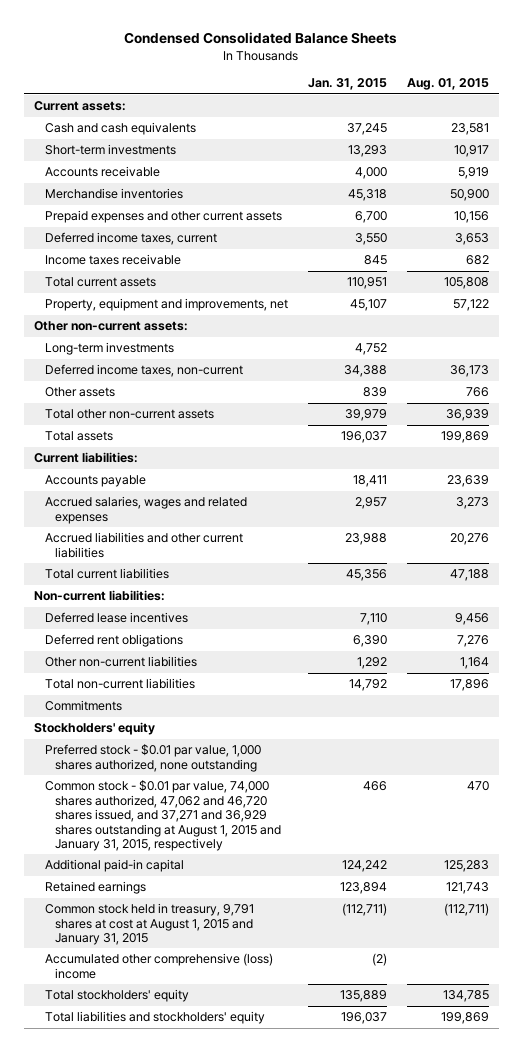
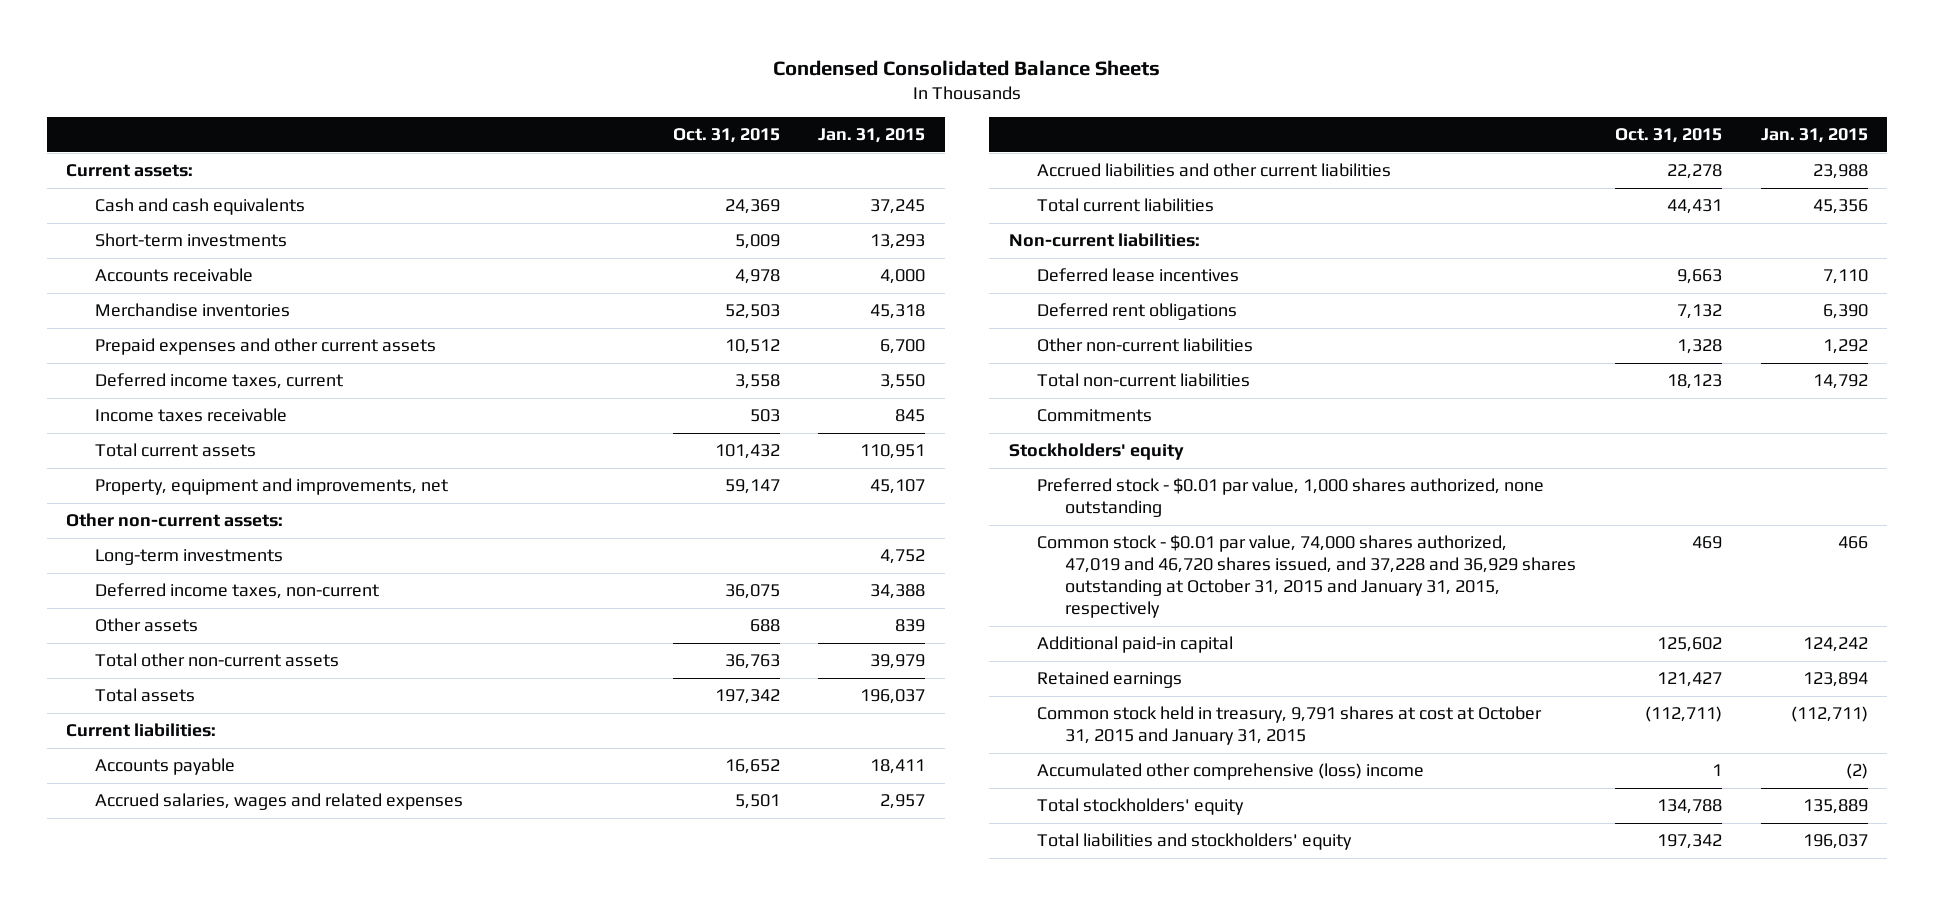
- | Jan. 31, 2015 | Aug. 01, 2015
+ | Oct. 31, 2015 | Jan. 31, 2015
- Common stock - $0.01 par value, 74,000 shares authorized, 47,062 and 46,720 shares issued, and 37,271 and 36,929 shares outstanding at August 1, 2015 and January 31, 2015, respectively | 466 | 470
+ Common stock - $0.01 par value, 74,000 shares authorized, 47,019 and 46,720 shares issued, and 37,228 and 36,929 shares outstanding at October 31, 2015 and January 31, 2015, respectively | 469 | 466
- Common stock held in treasury, 9,791 shares at cost at August 1, 2015 and January 31, 2015 | (112,711) | (112,711)
+ Common stock held in treasury, 9,791 shares at cost at October 31, 2015 and January 31, 2015 | (112,711) | (112,711)

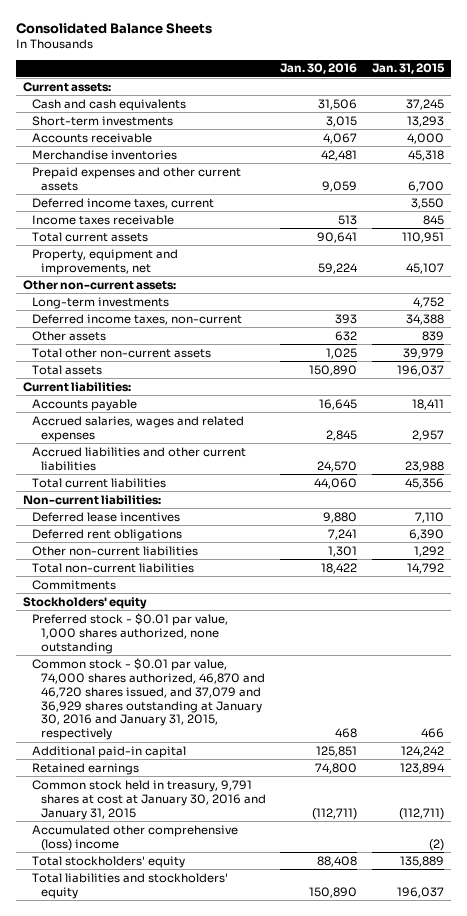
- Condensed Consolidated Balance Sheets
+ Consolidated Balance Sheets
- | Oct. 31, 2015 | Jan. 31, 2015
+ | Jan. 30, 2016 | Jan. 31, 2015
- Common stock - $0.01 par value, 74,000 shares authorized, 47,019 and 46,720 shares issued, and 37,228 and 36,929 shares outstanding at October 31, 2015 and January 31, 2015, respectively | 469 | 466
+ Common stock - $0.01 par value, 74,000 shares authorized, 46,870 and 46,720 shares issued, and 37,079 and 36,929 shares outstanding at January 30, 2016 and January 31, 2015, respectively | 468 | 466
- Common stock held in treasury, 9,791 shares at cost at October 31, 2015 and January 31, 2015 | (112,711) | (112,711)
+ Common stock held in treasury, 9,791 shares at cost at January 30, 2016 and January 31, 2015 | (112,711) | (112,711)

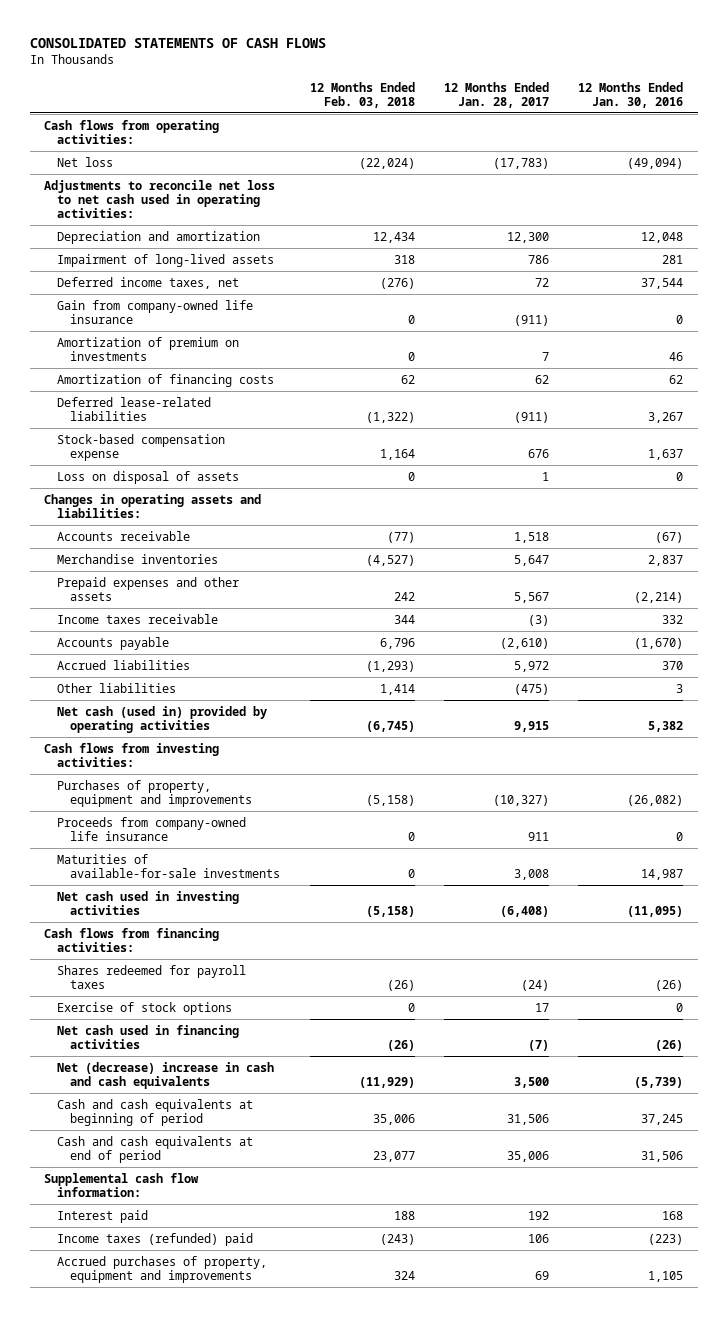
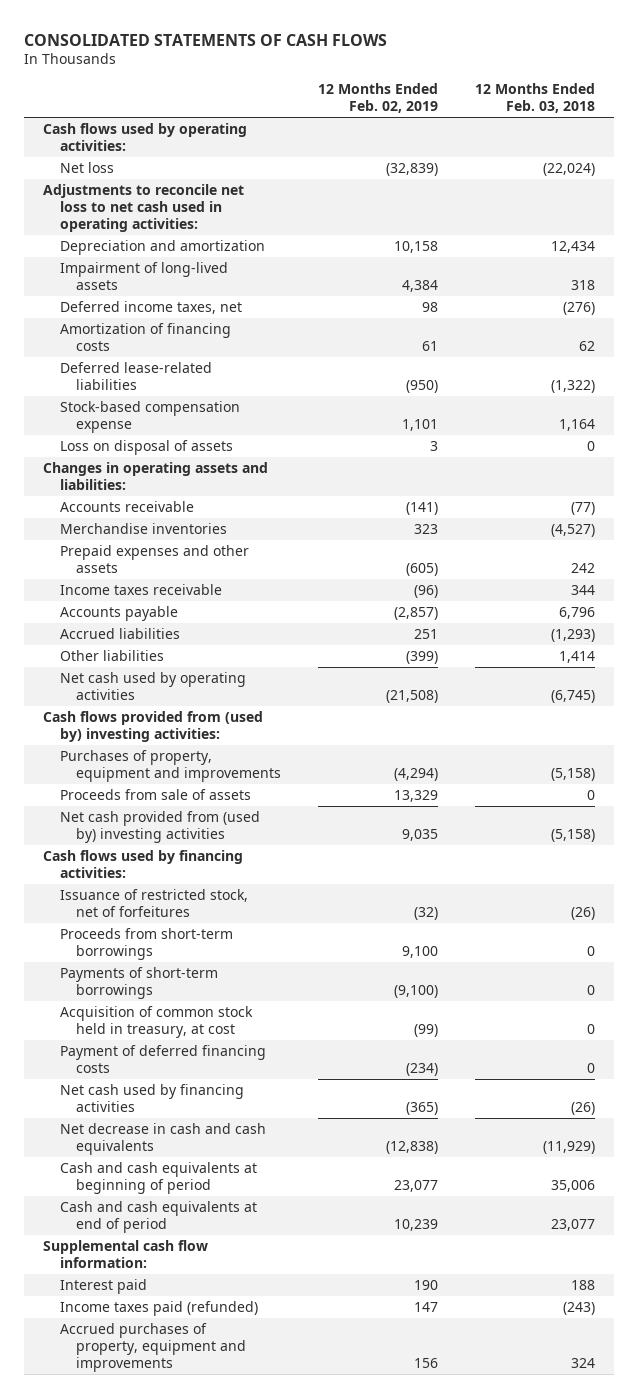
- | 12 Months Ended Feb. 03, 2018 | 12 Months Ended Jan. 28, 2017 | 12 Months Ended Jan. 30, 2016
+ | 12 Months Ended Feb. 02, 2019 | 12 Months Ended Feb. 03, 2018
- Cash flows from operating activities:
+ Cash flows used by operating activities:
- Gain from company-owned life insurance | 0 | (911) | 0
- Amortization of premium on investments | 0 | 7 | 46
- Net cash (used in) provided by operating activities | (6,745) | 9,915 | 5,382
- Cash flows from investing activities:
+ Net cash used by operating activities | (21,508) | (6,745)
+ Cash flows provided from (used by) investing activities:
- Proceeds from company-owned life insurance | 0 | 911 | 0
- Maturities of available-for-sale investments | 0 | 3,008 | 14,987
- Net cash used in investing activities | (5,158) | (6,408) | (11,095)
- Cash flows from financing activities:
- Shares redeemed for payroll taxes | (26) | (24) | (26)
- Exercise of stock options | 0 | 17 | 0
- Net cash used in financing activities | (26) | (7) | (26)
- Net (decrease) increase in cash and cash equivalents | (11,929) | 3,500 | (5,739)
+ Proceeds from sale of assets | 13,329 | 0
+ Net cash provided from (used by) investing activities | 9,035 | (5,158)
+ Cash flows used by financing activities:
+ Issuance of restricted stock, net of forfeitures | (32) | (26)
+ Proceeds from short-term borrowings | 9,100 | 0
+ Payments of short-term borrowings | (9,100) | 0
+ Acquisition of common stock held in treasury, at cost | (99) | 0
+ Payment of deferred financing costs | (234) | 0
+ Net cash used by financing activities | (365) | (26)
+ Net decrease in cash and cash equivalents | (12,838) | (11,929)
- Income taxes (refunded) paid | (243) | 106 | (223)
+ Income taxes paid (refunded) | 147 | (243)

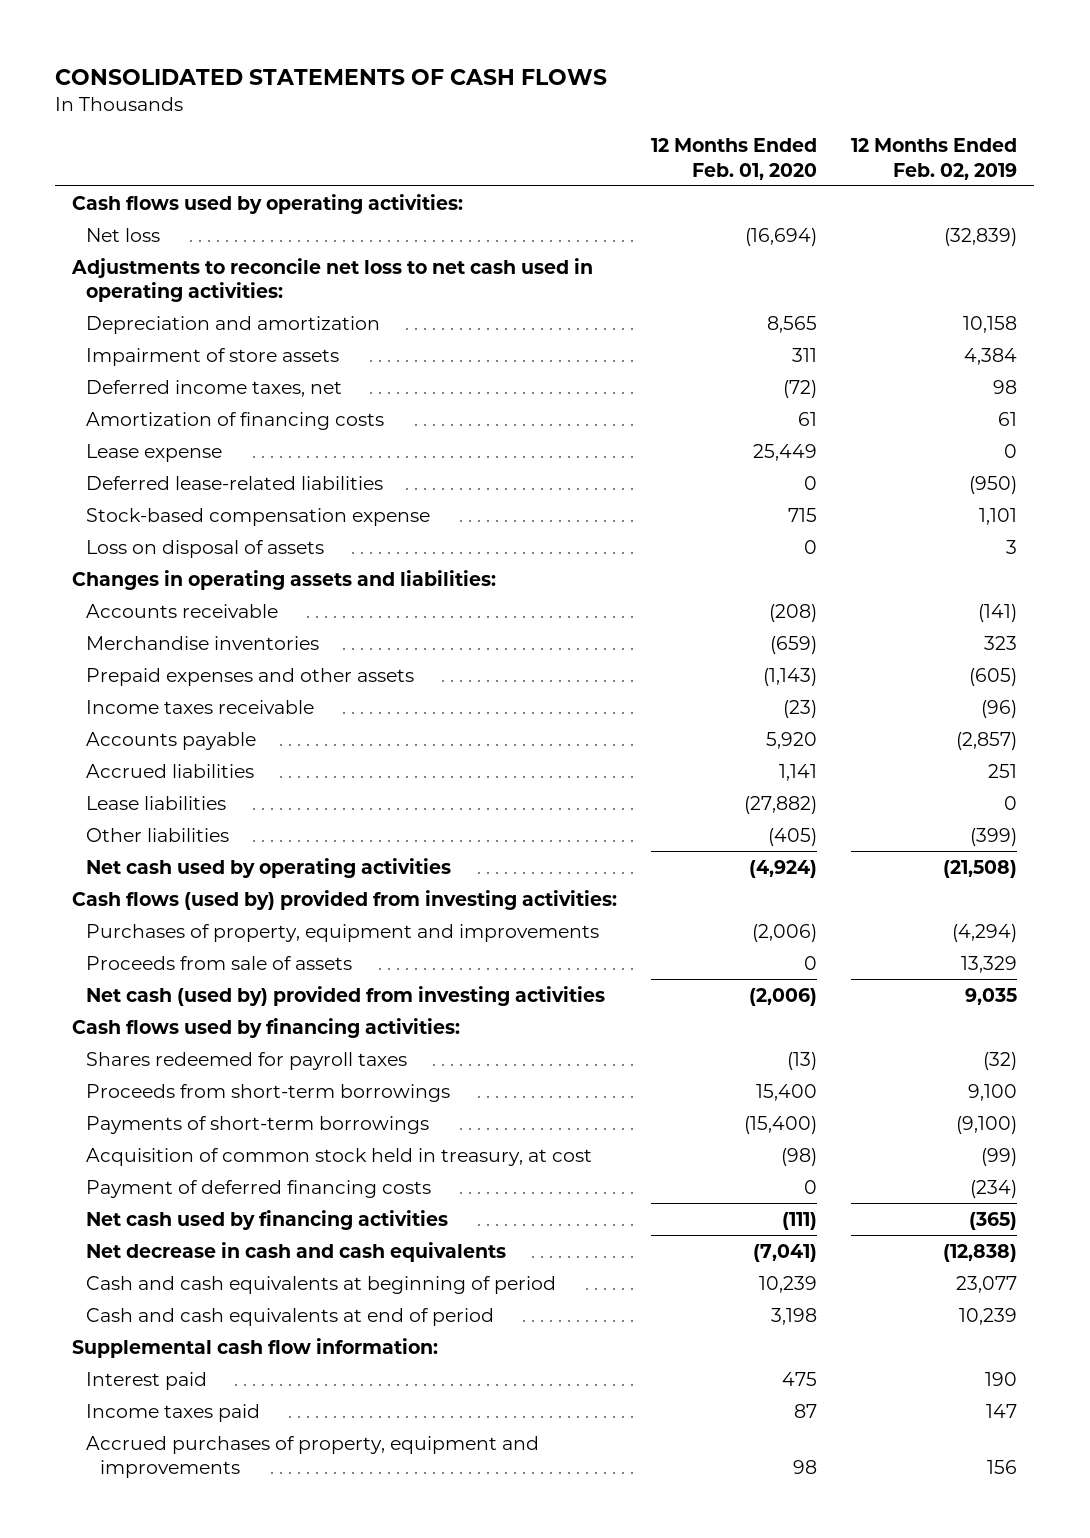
- | 12 Months Ended Feb. 02, 2019 | 12 Months Ended Feb. 03, 2018
+ | 12 Months Ended Feb. 01, 2020 | 12 Months Ended Feb. 02, 2019
- Impairment of long-lived assets | 4,384 | 318
+ Impairment of store assets | 311 | 4,384
+ Lease expense | 25,449 | 0
+ Lease liabilities | (27,882) | 0
- Cash flows provided from (used by) investing activities:
+ Cash flows (used by) provided from investing activities:
- Net cash provided from (used by) investing activities | 9,035 | (5,158)
+ Net cash (used by) provided from investing activities | (2,006) | 9,035
- Issuance of restricted stock, net of forfeitures | (32) | (26)
+ Shares redeemed for payroll taxes | (13) | (32)
- Income taxes paid (refunded) | 147 | (243)
+ Income taxes paid | 87 | 147

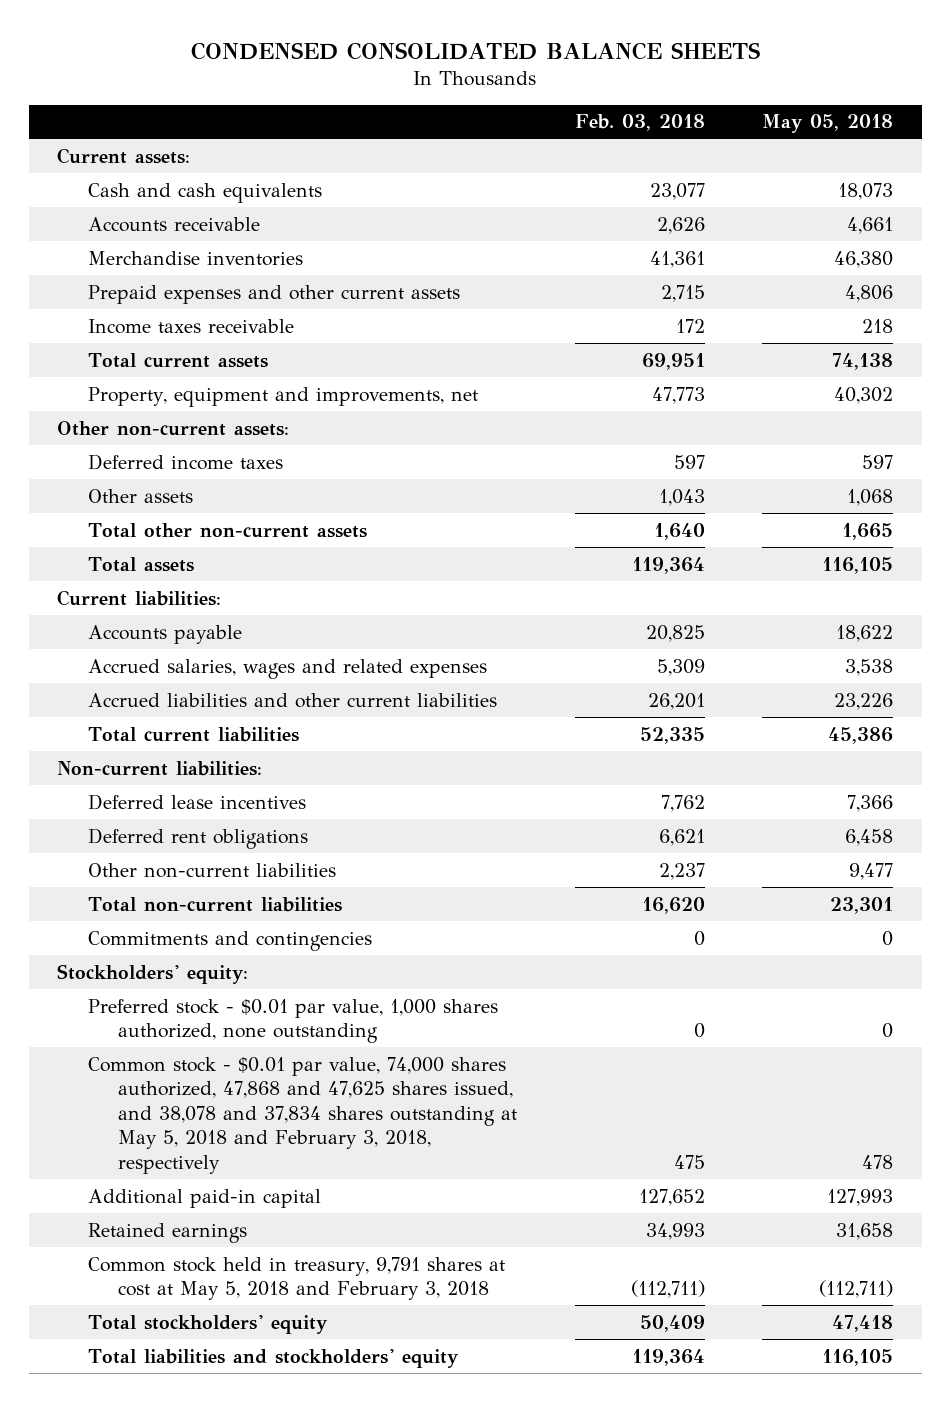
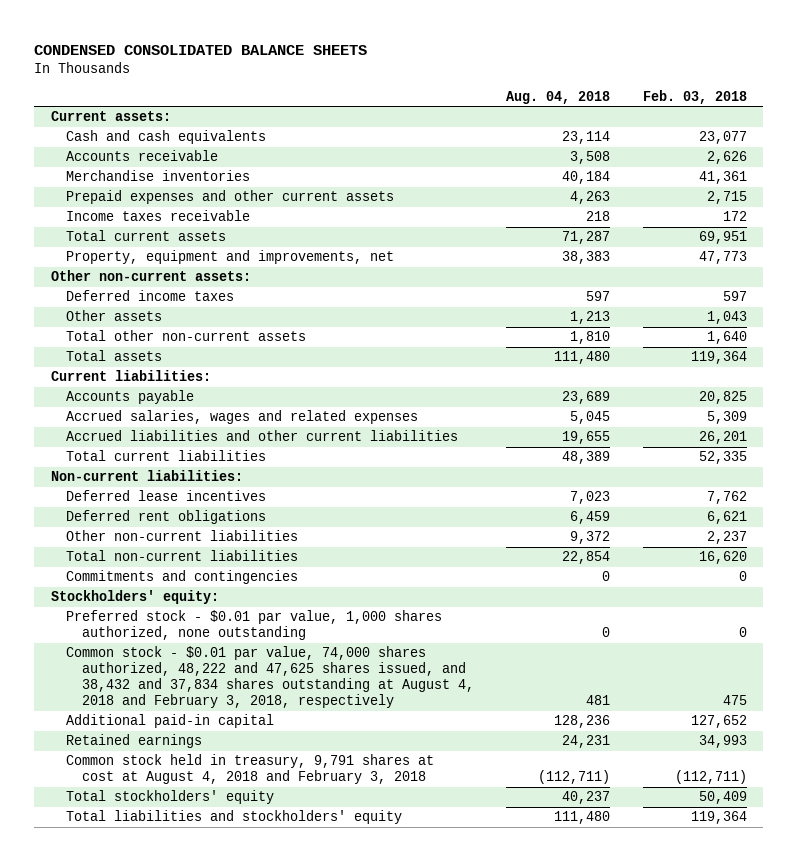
- | Feb. 03, 2018 | May 05, 2018
+ | Aug. 04, 2018 | Feb. 03, 2018
- Common stock - $0.01 par value, 74,000 shares authorized, 47,868 and 47,625 shares issued, and 38,078 and 37,834 shares outstanding at May 5, 2018 and February 3, 2018, respectively | 475 | 478
+ Common stock - $0.01 par value, 74,000 shares authorized, 48,222 and 47,625 shares issued, and 38,432 and 37,834 shares outstanding at August 4, 2018 and February 3, 2018, respectively | 481 | 475
- Common stock held in treasury, 9,791 shares at cost at May 5, 2018 and February 3, 2018 | (112,711) | (112,711)
+ Common stock held in treasury, 9,791 shares at cost at August 4, 2018 and February 3, 2018 | (112,711) | (112,711)

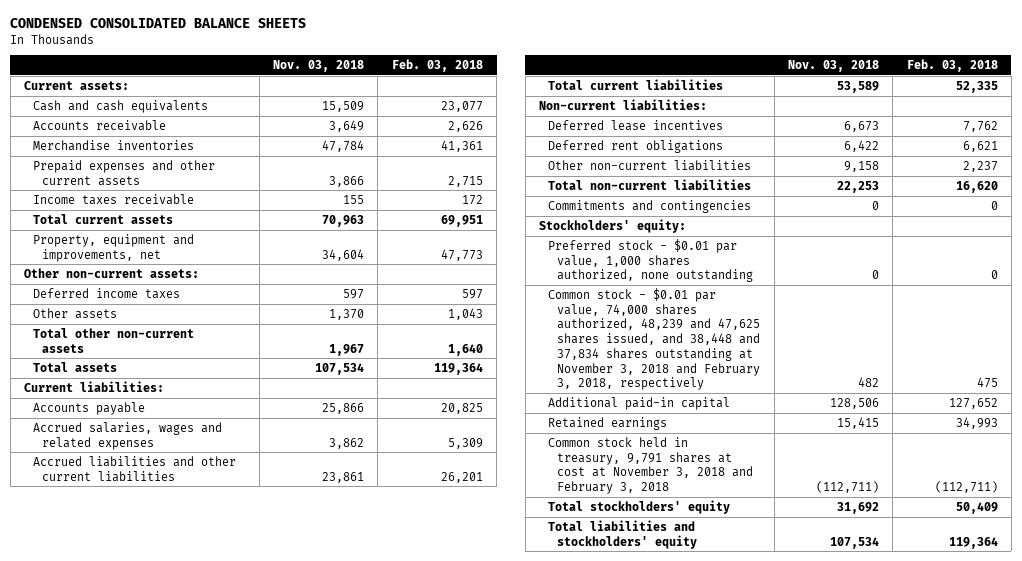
- | Aug. 04, 2018 | Feb. 03, 2018
+ | Nov. 03, 2018 | Feb. 03, 2018
- Common stock - $0.01 par value, 74,000 shares authorized, 48,222 and 47,625 shares issued, and 38,432 and 37,834 shares outstanding at August 4, 2018 and February 3, 2018, respectively | 481 | 475
+ Common stock - $0.01 par value, 74,000 shares authorized, 48,239 and 47,625 shares issued, and 38,448 and 37,834 shares outstanding at November 3, 2018 and February 3, 2018, respectively | 482 | 475
- Common stock held in treasury, 9,791 shares at cost at August 4, 2018 and February 3, 2018 | (112,711) | (112,711)
+ Common stock held in treasury, 9,791 shares at cost at November 3, 2018 and February 3, 2018 | (112,711) | (112,711)

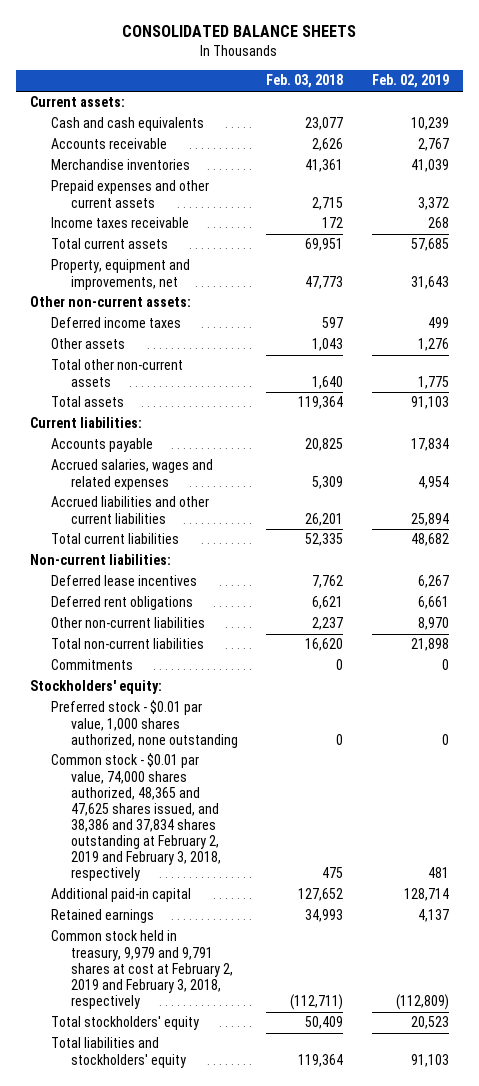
- CONDENSED CONSOLIDATED BALANCE SHEETS
+ CONSOLIDATED BALANCE SHEETS
- | Nov. 03, 2018 | Feb. 03, 2018
+ | Feb. 03, 2018 | Feb. 02, 2019
- Commitments and contingencies | 0 | 0
+ Commitments | 0 | 0
- Common stock - $0.01 par value, 74,000 shares authorized, 48,239 and 47,625 shares issued, and 38,448 and 37,834 shares outstanding at November 3, 2018 and February 3, 2018, respectively | 482 | 475
+ Common stock - $0.01 par value, 74,000 shares authorized, 48,365 and 47,625 shares issued, and 38,386 and 37,834 shares outstanding at February 2, 2019 and February 3, 2018, respectively | 475 | 481
- Common stock held in treasury, 9,791 shares at cost at November 3, 2018 and February 3, 2018 | (112,711) | (112,711)
+ Common stock held in treasury, 9,979 and 9,791 shares at cost at February 2, 2019 and February 3, 2018, respectively | (112,711) | (112,809)

